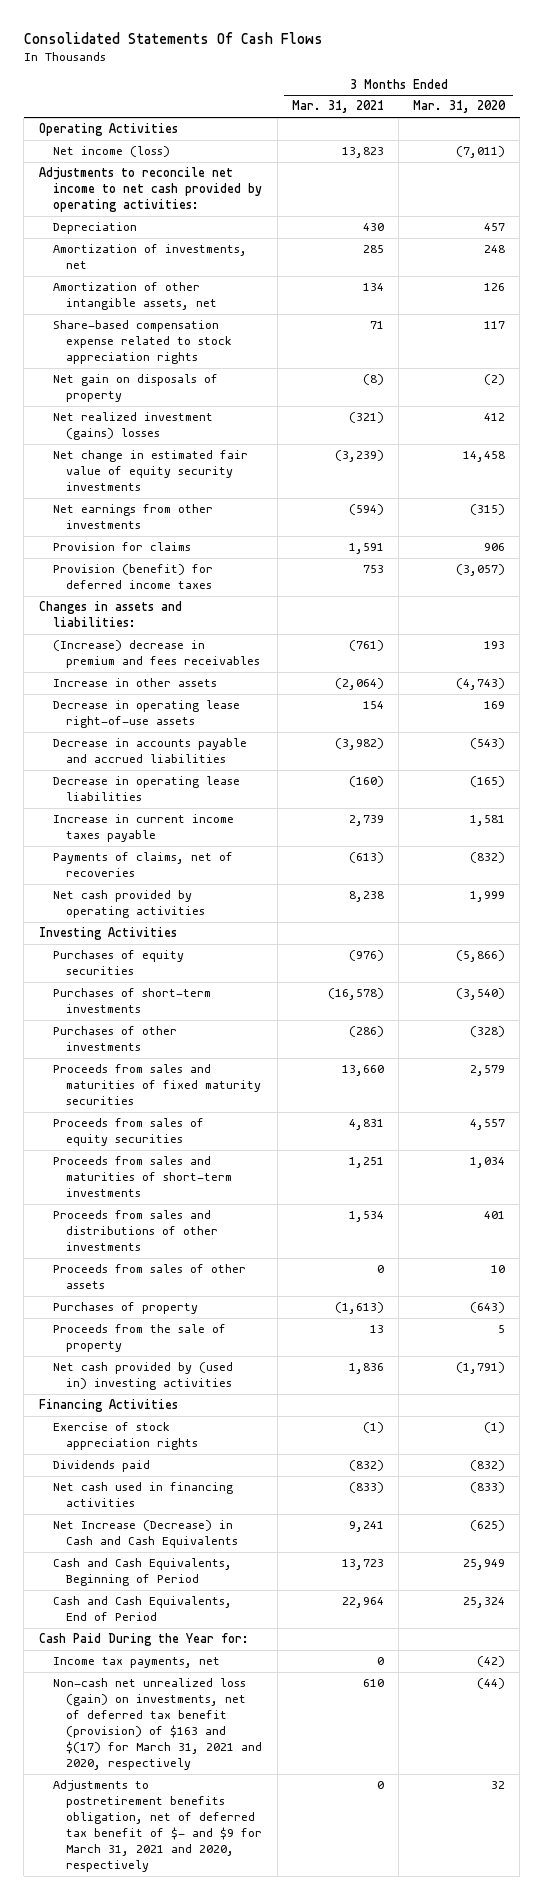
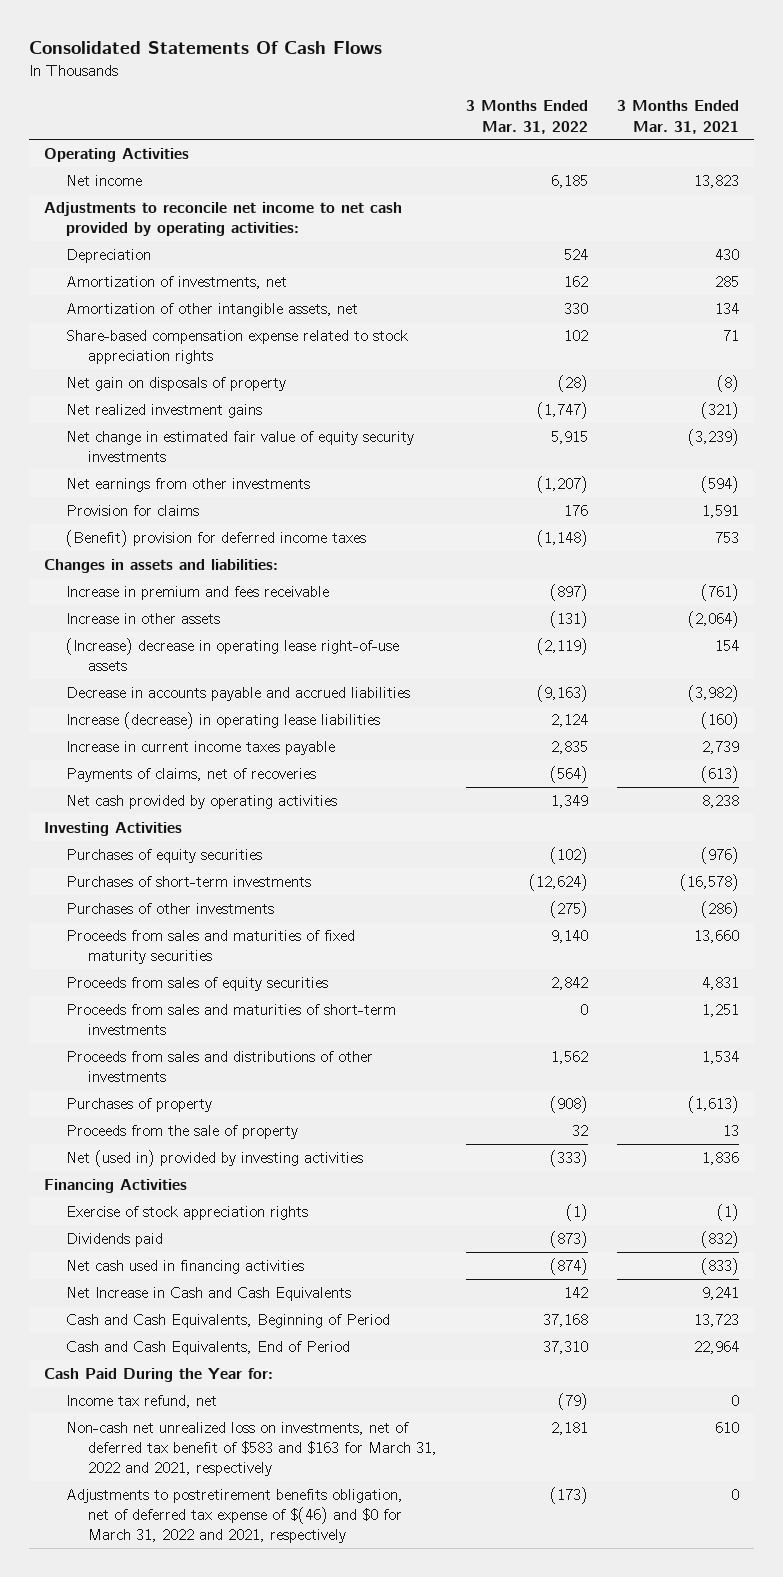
- | 3 Months Ended Mar. 31, 2021 | 3 Months Ended Mar. 31, 2020
+ | 3 Months Ended Mar. 31, 2022 | 3 Months Ended Mar. 31, 2021
- Net income (loss) | 13,823 | (7,011)
+ Net income | 6,185 | 13,823
- Net realized investment (gains) losses | (321) | 412
+ Net realized investment gains | (1,747) | (321)
- Provision (benefit) for deferred income taxes | 753 | (3,057)
+ (Benefit) provision for deferred income taxes | (1,148) | 753
- (Increase) decrease in premium and fees receivables | (761) | 193
+ Increase in premium and fees receivable | (897) | (761)
- Decrease in operating lease right-of-use assets | 154 | 169
+ (Increase) decrease in operating lease right-of-use assets | (2,119) | 154
- Decrease in operating lease liabilities | (160) | (165)
+ Increase (decrease) in operating lease liabilities | 2,124 | (160)
- Proceeds from sales of other assets | 0 | 10
- Net cash provided by (used in) investing activities | 1,836 | (1,791)
+ Net (used in) provided by investing activities | (333) | 1,836
- Net Increase (Decrease) in Cash and Cash Equivalents | 9,241 | (625)
+ Net Increase in Cash and Cash Equivalents | 142 | 9,241
- Income tax payments, net | 0 | (42)
- Non-cash net unrealized loss (gain) on investments, net of deferred tax benefit (provision) of $163 and $(17) for March 31, 2021 and 2020, respectively | 610 | (44)
- Adjustments to postretirement benefits obligation, net of deferred tax benefit of $- and $9 for March 31, 2021 and 2020, respectively | 0 | 32
+ Income tax refund, net | (79) | 0
+ Non-cash net unrealized loss on investments, net of deferred tax benefit of $583 and $163 for March 31, 2022 and 2021, respectively | 2,181 | 610
+ Adjustments to postretirement benefits obligation, net of deferred tax expense of $(46) and $0 for March 31, 2022 and 2021, respectively | (173) | 0

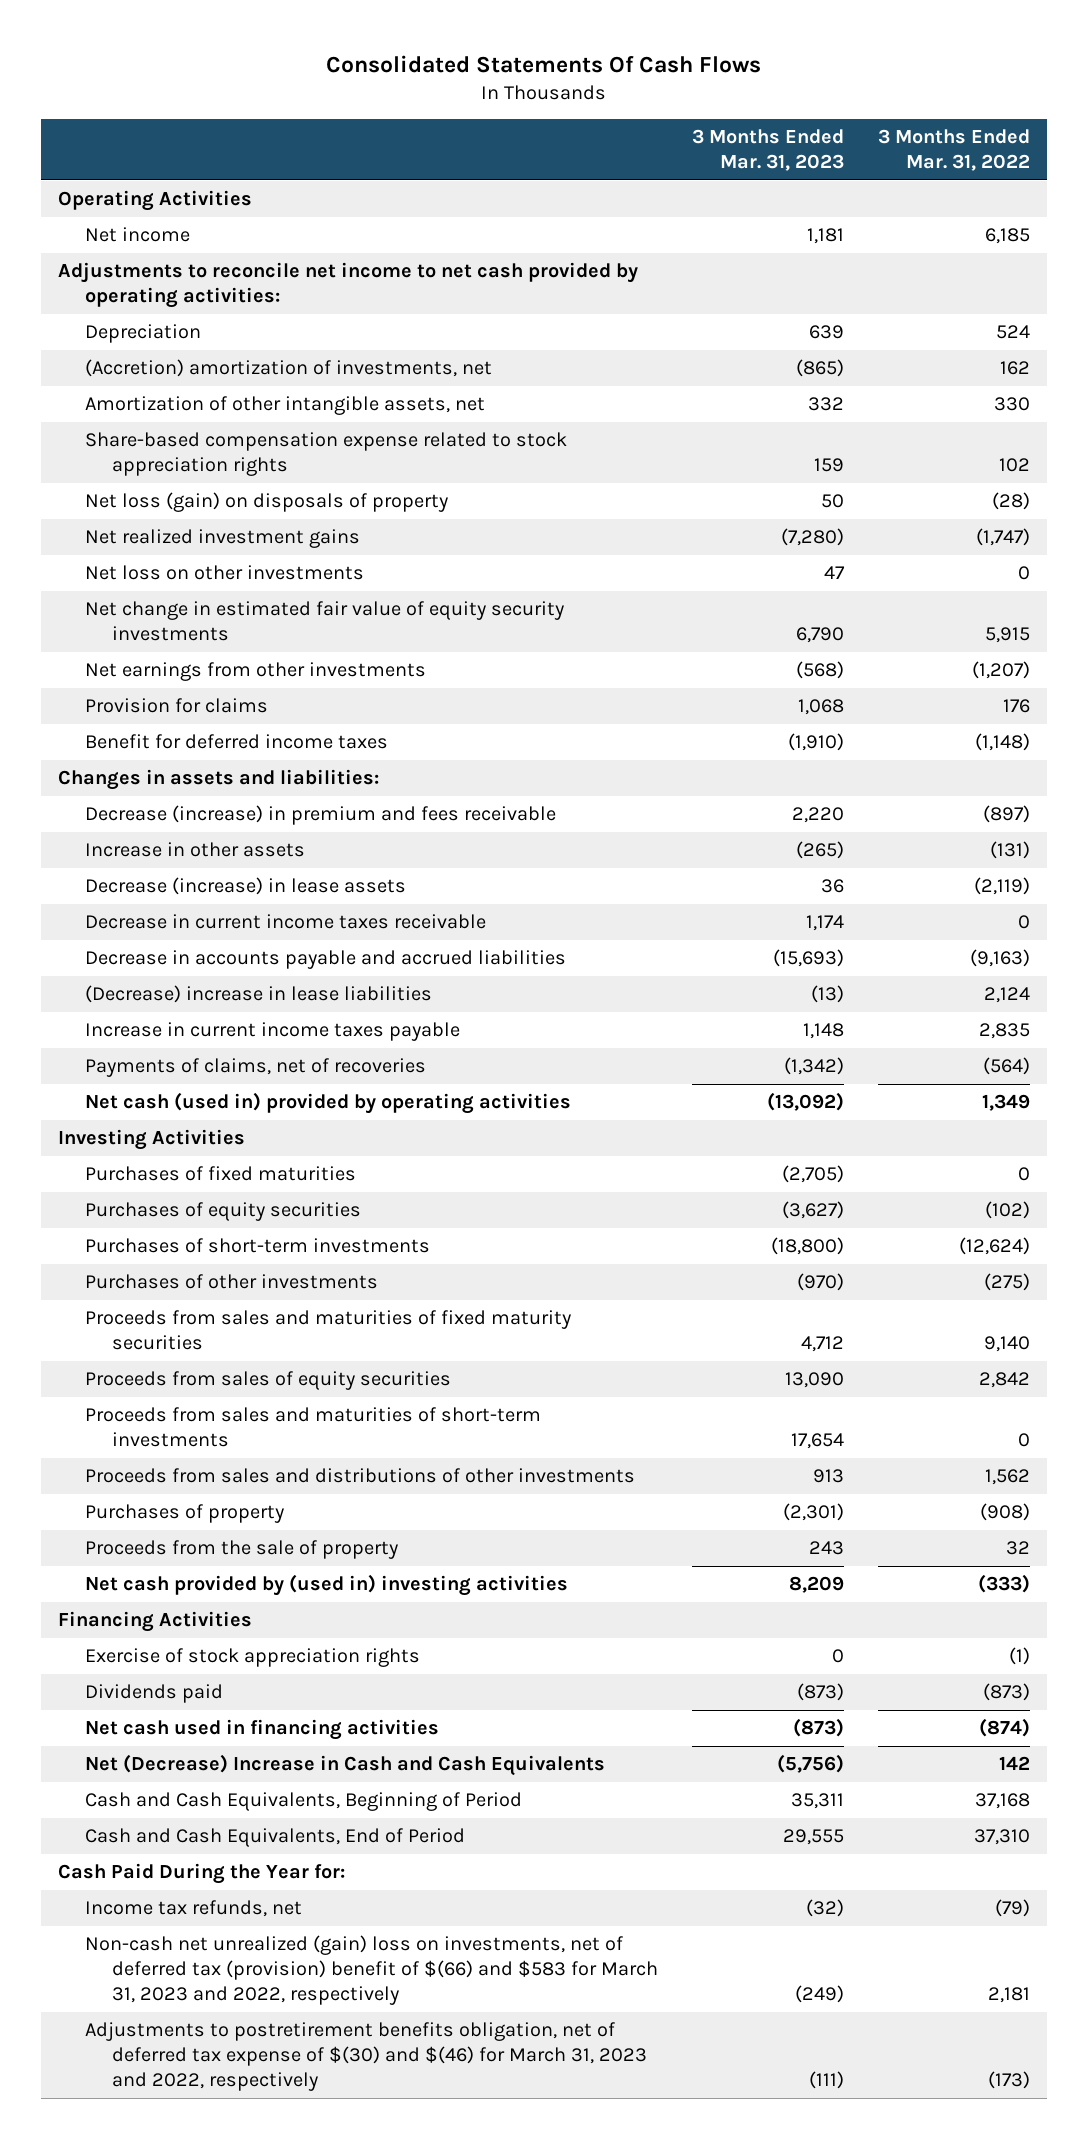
- | 3 Months Ended Mar. 31, 2022 | 3 Months Ended Mar. 31, 2021
+ | 3 Months Ended Mar. 31, 2023 | 3 Months Ended Mar. 31, 2022
- Amortization of investments, net | 162 | 285
+ (Accretion) amortization of investments, net | (865) | 162
- Net gain on disposals of property | (28) | (8)
+ Net loss (gain) on disposals of property | 50 | (28)
+ Net loss on other investments | 47 | 0
- (Benefit) provision for deferred income taxes | (1,148) | 753
+ Benefit for deferred income taxes | (1,910) | (1,148)
- Increase in premium and fees receivable | (897) | (761)
+ Decrease (increase) in premium and fees receivable | 2,220 | (897)
- (Increase) decrease in operating lease right-of-use assets | (2,119) | 154
+ Decrease (increase) in lease assets | 36 | (2,119)
+ Decrease in current income taxes receivable | 1,174 | 0
- Increase (decrease) in operating lease liabilities | 2,124 | (160)
+ (Decrease) increase in lease liabilities | (13) | 2,124
- Net cash provided by operating activities | 1,349 | 8,238
+ Net cash (used in) provided by operating activities | (13,092) | 1,349
+ Purchases of fixed maturities | (2,705) | 0
- Net (used in) provided by investing activities | (333) | 1,836
+ Net cash provided by (used in) investing activities | 8,209 | (333)
- Net Increase in Cash and Cash Equivalents | 142 | 9,241
+ Net (Decrease) Increase in Cash and Cash Equivalents | (5,756) | 142
- Income tax refund, net | (79) | 0
- Non-cash net unrealized loss on investments, net of deferred tax benefit of $583 and $163 for March 31, 2022 and 2021, respectively | 2,181 | 610
- Adjustments to postretirement benefits obligation, net of deferred tax expense of $(46) and $0 for March 31, 2022 and 2021, respectively | (173) | 0
+ Income tax refunds, net | (32) | (79)
+ Non-cash net unrealized (gain) loss on investments, net of deferred tax (provision) benefit of $(66) and $583 for March 31, 2023 and 2022, respectively | (249) | 2,181
+ Adjustments to postretirement benefits obligation, net of deferred tax expense of $(30) and $(46) for March 31, 2023 and 2022, respectively | (111) | (173)

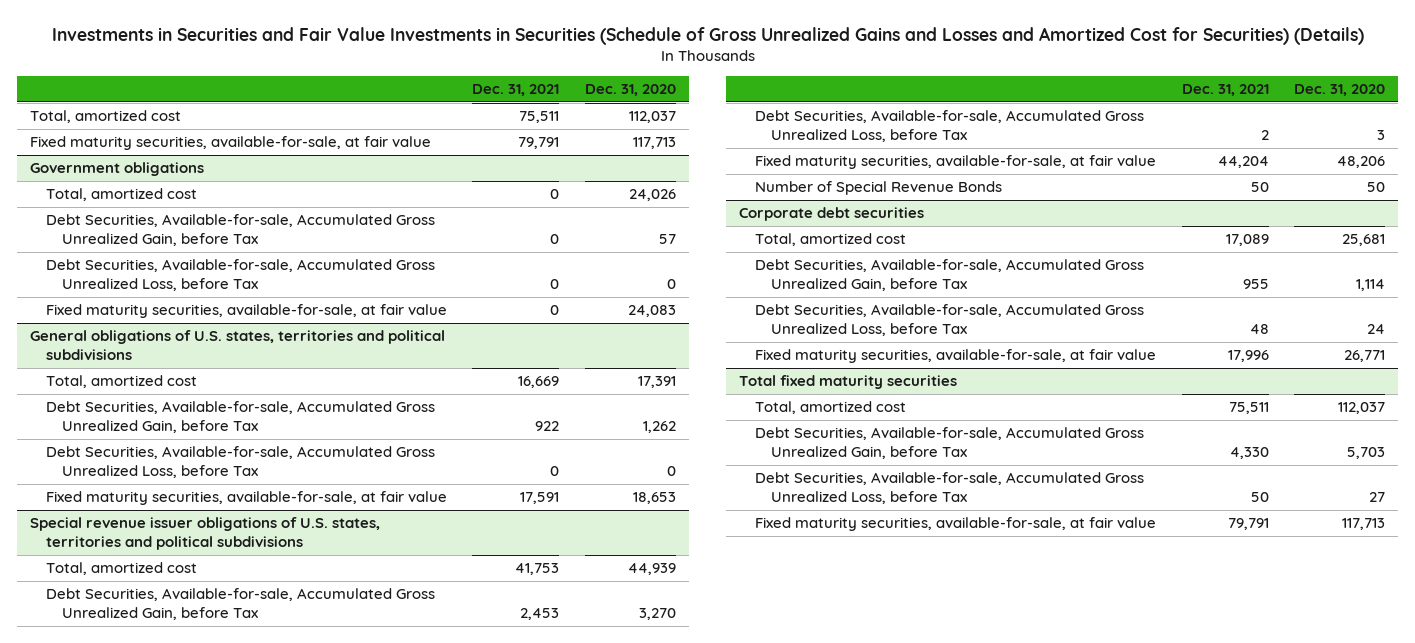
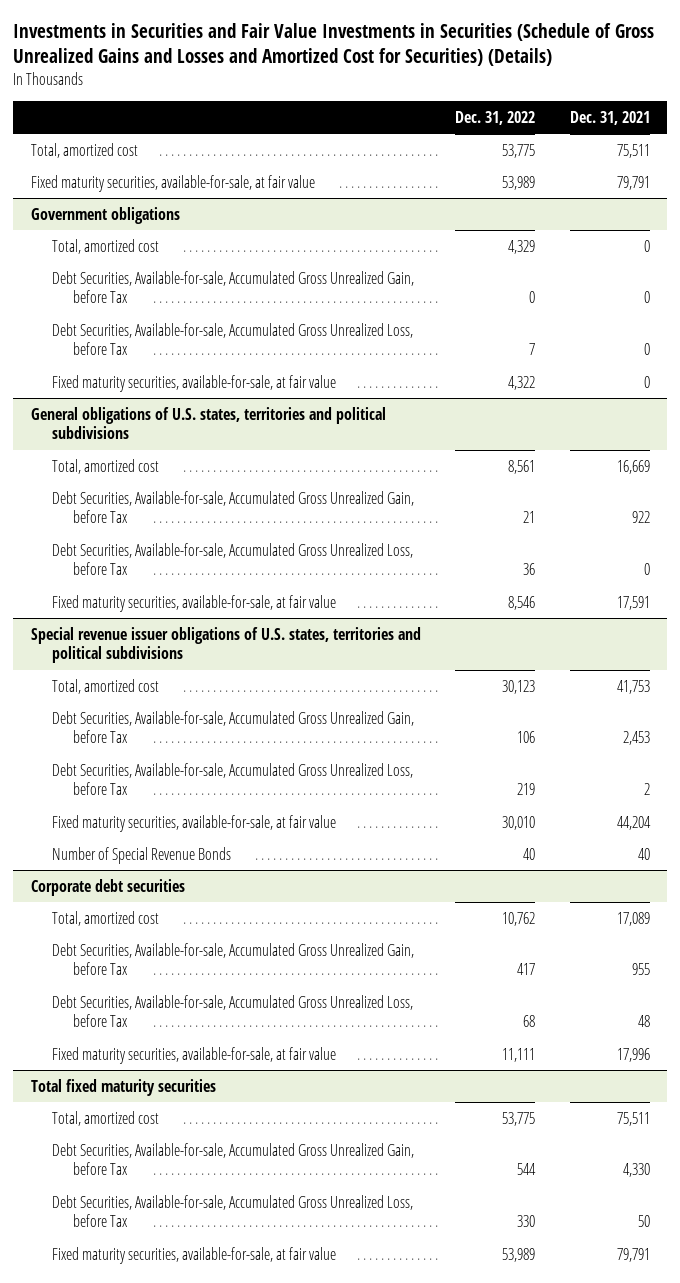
- | Dec. 31, 2021 | Dec. 31, 2020
+ | Dec. 31, 2022 | Dec. 31, 2021
@ Special revenue issuer obligations of U.S. states, territories and political subdivisions
- Number of Special Revenue Bonds | 50 | 50
+ Number of Special Revenue Bonds | 40 | 40

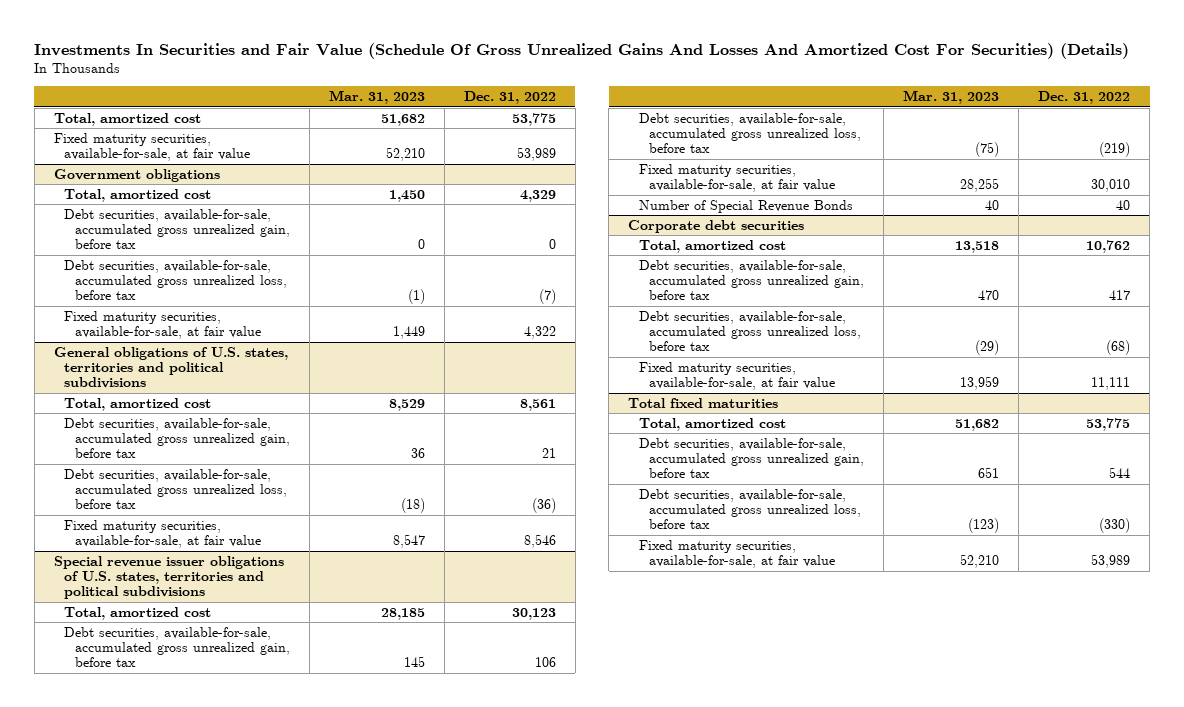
- Investments in Securities and Fair Value Investments in Securities (Schedule of Gross Unrealized Gains and Losses and Amortized Cost for Securities) (Details)
+ Investments In Securities and Fair Value (Schedule Of Gross Unrealized Gains And Losses And Amortized Cost For Securities) (Details)
- | Dec. 31, 2022 | Dec. 31, 2021
+ | Mar. 31, 2023 | Dec. 31, 2022
@ Government obligations
- Debt Securities, Available-for-sale, Accumulated Gross Unrealized Gain, before Tax | 0 | 0
- Debt Securities, Available-for-sale, Accumulated Gross Unrealized Loss, before Tax | 7 | 0
+ Debt securities, available-for-sale, accumulated gross unrealized gain, before tax | 0 | 0
+ Debt securities, available-for-sale, accumulated gross unrealized loss, before tax | (1) | (7)
@ General obligations of U.S. states, territories and political subdivisions
- Debt Securities, Available-for-sale, Accumulated Gross Unrealized Gain, before Tax | 21 | 922
- Debt Securities, Available-for-sale, Accumulated Gross Unrealized Loss, before Tax | 36 | 0
+ Debt securities, available-for-sale, accumulated gross unrealized gain, before tax | 36 | 21
+ Debt securities, available-for-sale, accumulated gross unrealized loss, before tax | (18) | (36)
@ Special revenue issuer obligations of U.S. states, territories and political subdivisions
- Debt Securities, Available-for-sale, Accumulated Gross Unrealized Gain, before Tax | 106 | 2,453
- Debt Securities, Available-for-sale, Accumulated Gross Unrealized Loss, before Tax | 219 | 2
+ Debt securities, available-for-sale, accumulated gross unrealized gain, before tax | 145 | 106
+ Debt securities, available-for-sale, accumulated gross unrealized loss, before tax | (75) | (219)
@ Corporate debt securities
- Debt Securities, Available-for-sale, Accumulated Gross Unrealized Gain, before Tax | 417 | 955
- Debt Securities, Available-for-sale, Accumulated Gross Unrealized Loss, before Tax | 68 | 48
+ Debt securities, available-for-sale, accumulated gross unrealized gain, before tax | 470 | 417
+ Debt securities, available-for-sale, accumulated gross unrealized loss, before tax | (29) | (68)
- Total fixed maturity securities
+ Total fixed maturities
- Debt Securities, Available-for-sale, Accumulated Gross Unrealized Gain, before Tax | 544 | 4,330
- Debt Securities, Available-for-sale, Accumulated Gross Unrealized Loss, before Tax | 330 | 50
+ Debt securities, available-for-sale, accumulated gross unrealized gain, before tax | 651 | 544
+ Debt securities, available-for-sale, accumulated gross unrealized loss, before tax | (123) | (330)

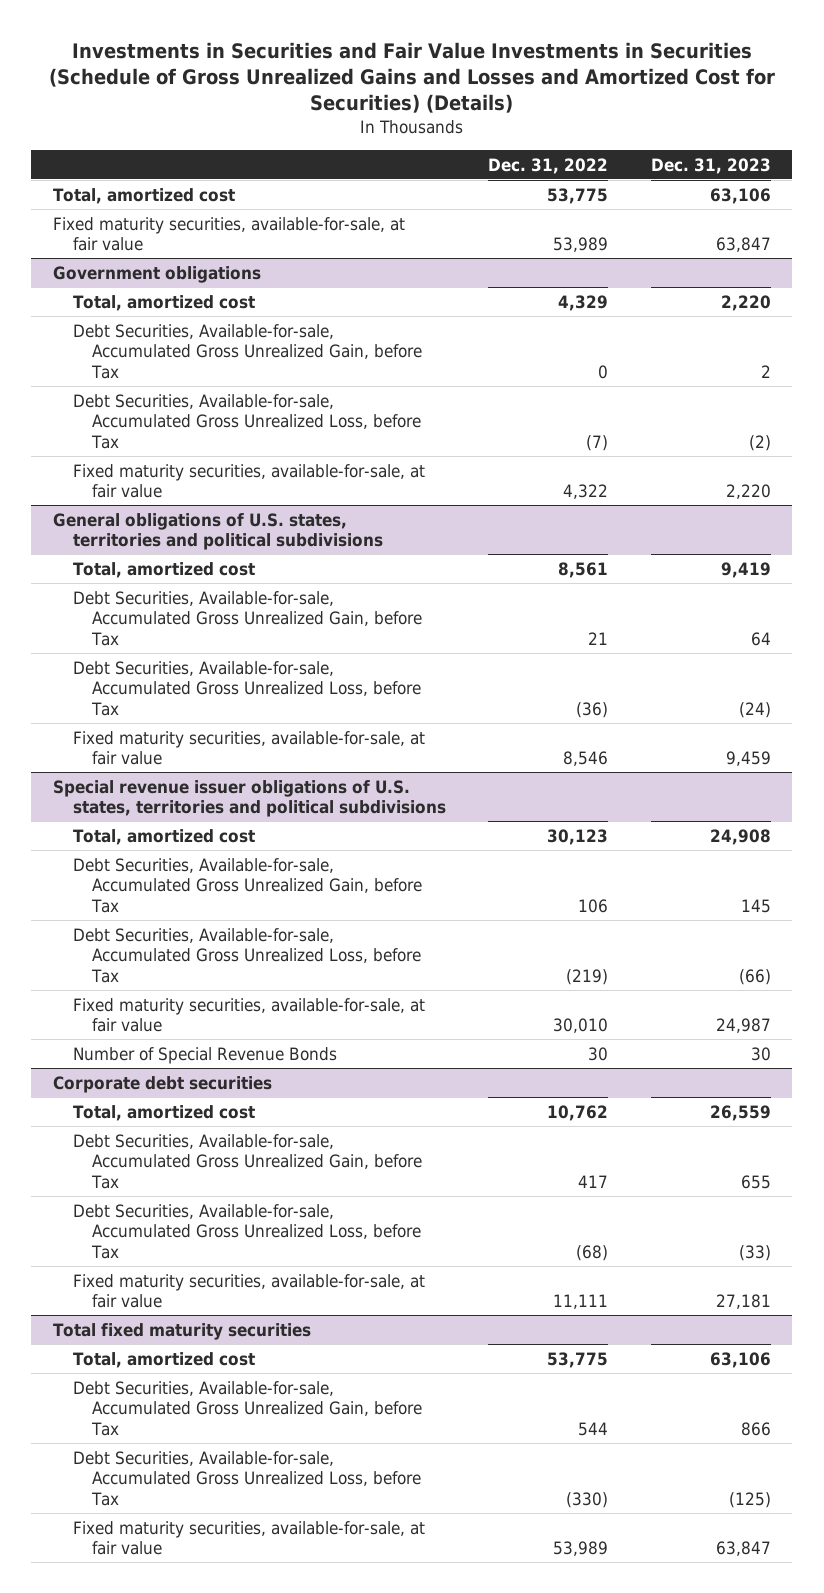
- Investments In Securities and Fair Value (Schedule Of Gross Unrealized Gains And Losses And Amortized Cost For Securities) (Details)
+ Investments in Securities and Fair Value Investments in Securities (Schedule of Gross Unrealized Gains and Losses and Amortized Cost for Securities) (Details)
- | Mar. 31, 2023 | Dec. 31, 2022
+ | Dec. 31, 2022 | Dec. 31, 2023
@ Government obligations
- Debt securities, available-for-sale, accumulated gross unrealized gain, before tax | 0 | 0
- Debt securities, available-for-sale, accumulated gross unrealized loss, before tax | (1) | (7)
+ Debt Securities, Available-for-sale, Accumulated Gross Unrealized Gain, before Tax | 0 | 2
+ Debt Securities, Available-for-sale, Accumulated Gross Unrealized Loss, before Tax | (7) | (2)
@ General obligations of U.S. states, territories and political subdivisions
- Debt securities, available-for-sale, accumulated gross unrealized gain, before tax | 36 | 21
- Debt securities, available-for-sale, accumulated gross unrealized loss, before tax | (18) | (36)
+ Debt Securities, Available-for-sale, Accumulated Gross Unrealized Gain, before Tax | 21 | 64
+ Debt Securities, Available-for-sale, Accumulated Gross Unrealized Loss, before Tax | (36) | (24)
@ Special revenue issuer obligations of U.S. states, territories and political subdivisions
- Debt securities, available-for-sale, accumulated gross unrealized gain, before tax | 145 | 106
- Debt securities, available-for-sale, accumulated gross unrealized loss, before tax | (75) | (219)
+ Debt Securities, Available-for-sale, Accumulated Gross Unrealized Gain, before Tax | 106 | 145
+ Debt Securities, Available-for-sale, Accumulated Gross Unrealized Loss, before Tax | (219) | (66)
- Number of Special Revenue Bonds | 40 | 40
+ Number of Special Revenue Bonds | 30 | 30
@ Corporate debt securities
- Debt securities, available-for-sale, accumulated gross unrealized gain, before tax | 470 | 417
- Debt securities, available-for-sale, accumulated gross unrealized loss, before tax | (29) | (68)
+ Debt Securities, Available-for-sale, Accumulated Gross Unrealized Gain, before Tax | 417 | 655
+ Debt Securities, Available-for-sale, Accumulated Gross Unrealized Loss, before Tax | (68) | (33)
- Total fixed maturities
+ Total fixed maturity securities
- Debt securities, available-for-sale, accumulated gross unrealized gain, before tax | 651 | 544
- Debt securities, available-for-sale, accumulated gross unrealized loss, before tax | (123) | (330)
+ Debt Securities, Available-for-sale, Accumulated Gross Unrealized Gain, before Tax | 544 | 866
+ Debt Securities, Available-for-sale, Accumulated Gross Unrealized Loss, before Tax | (330) | (125)

